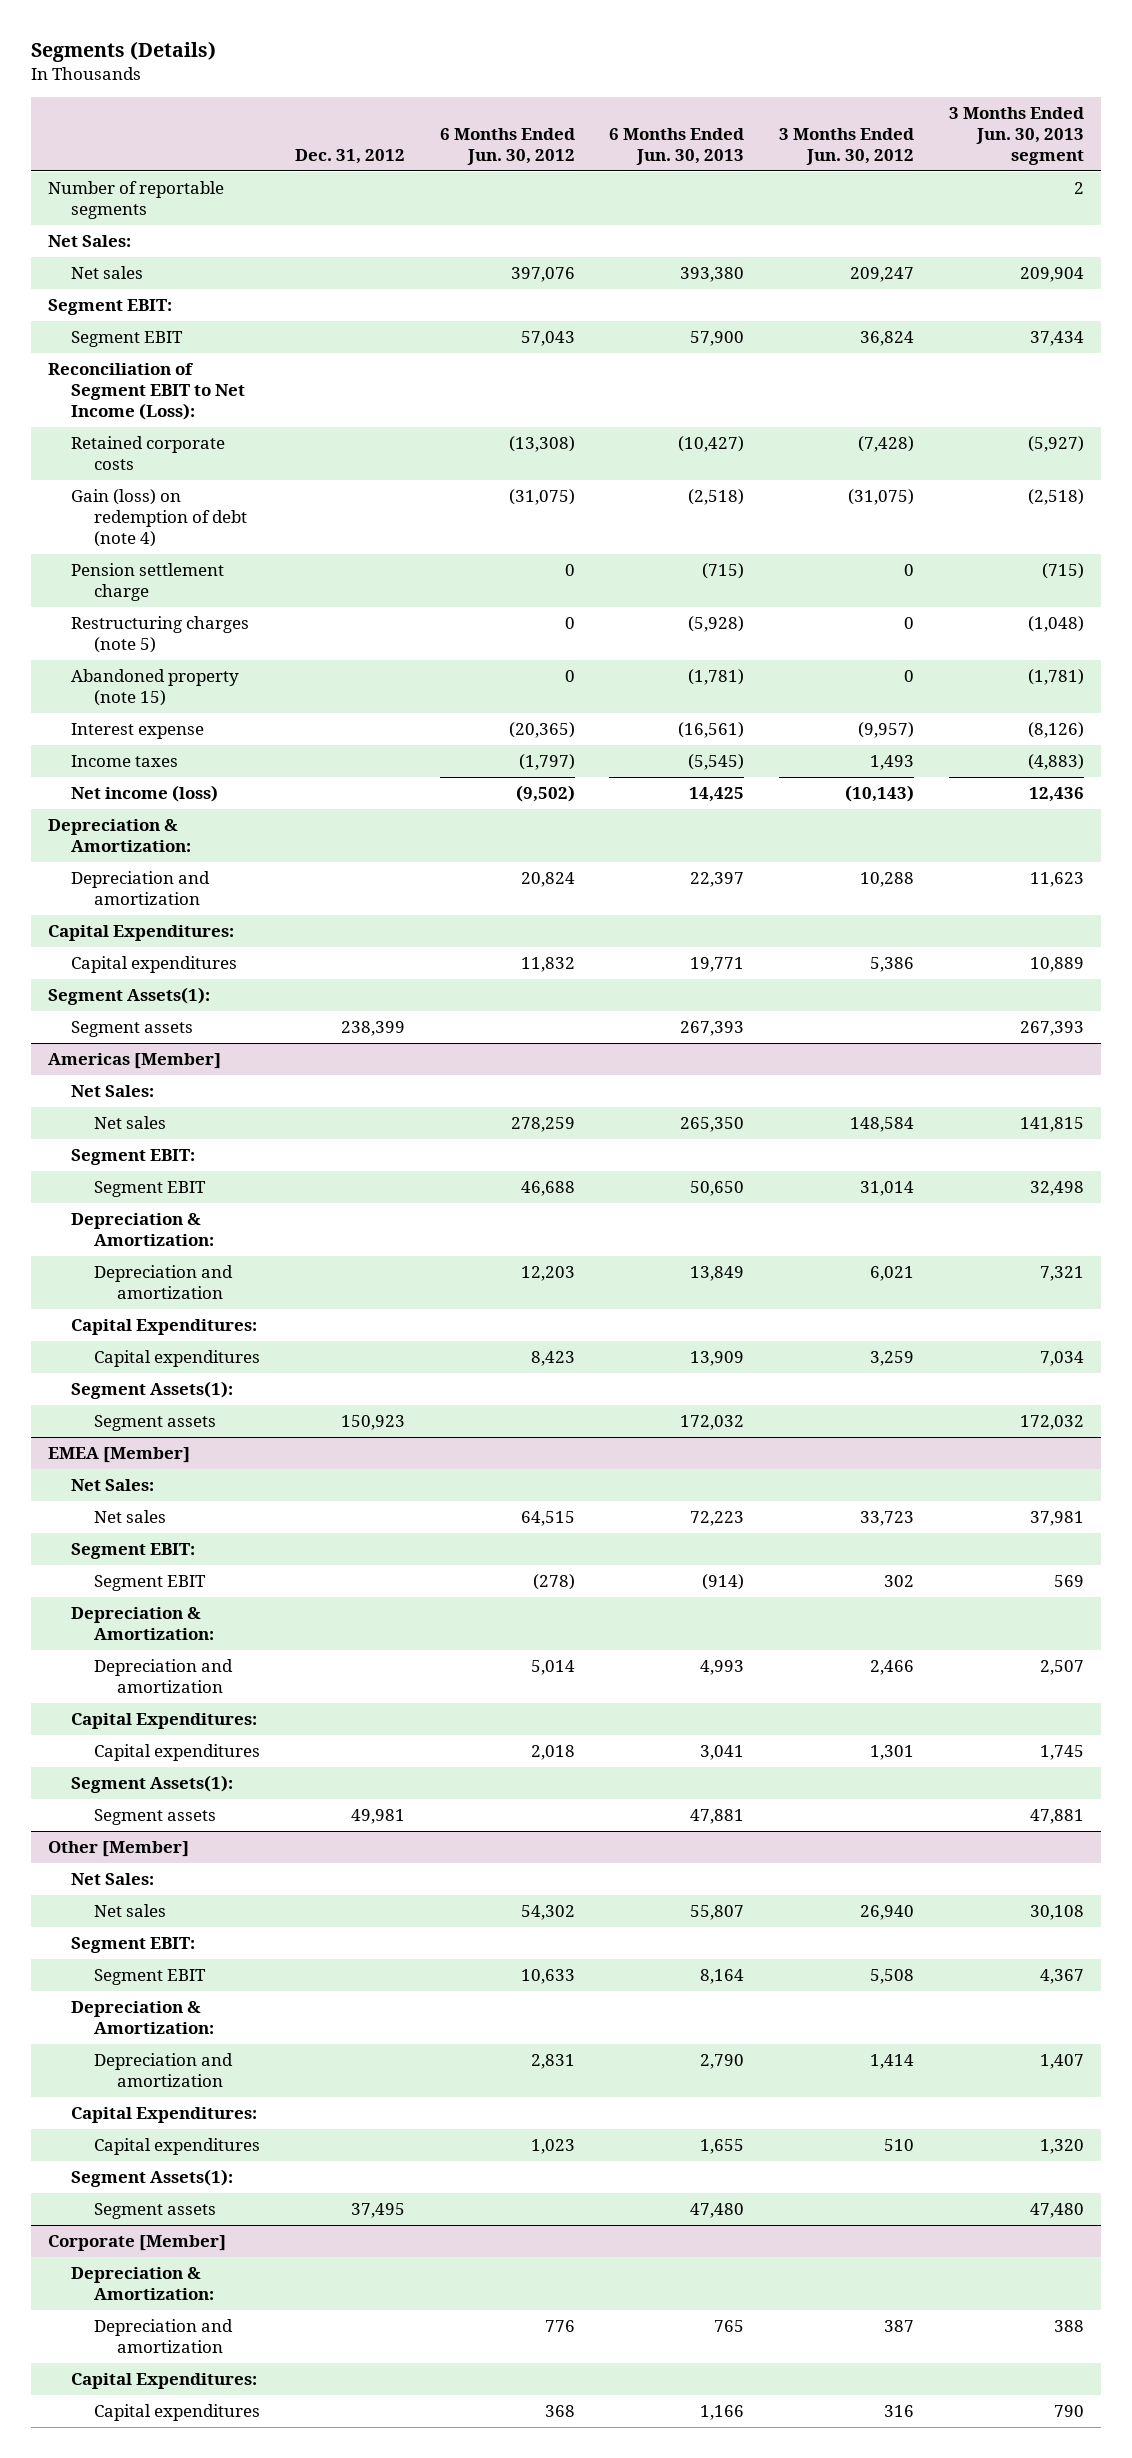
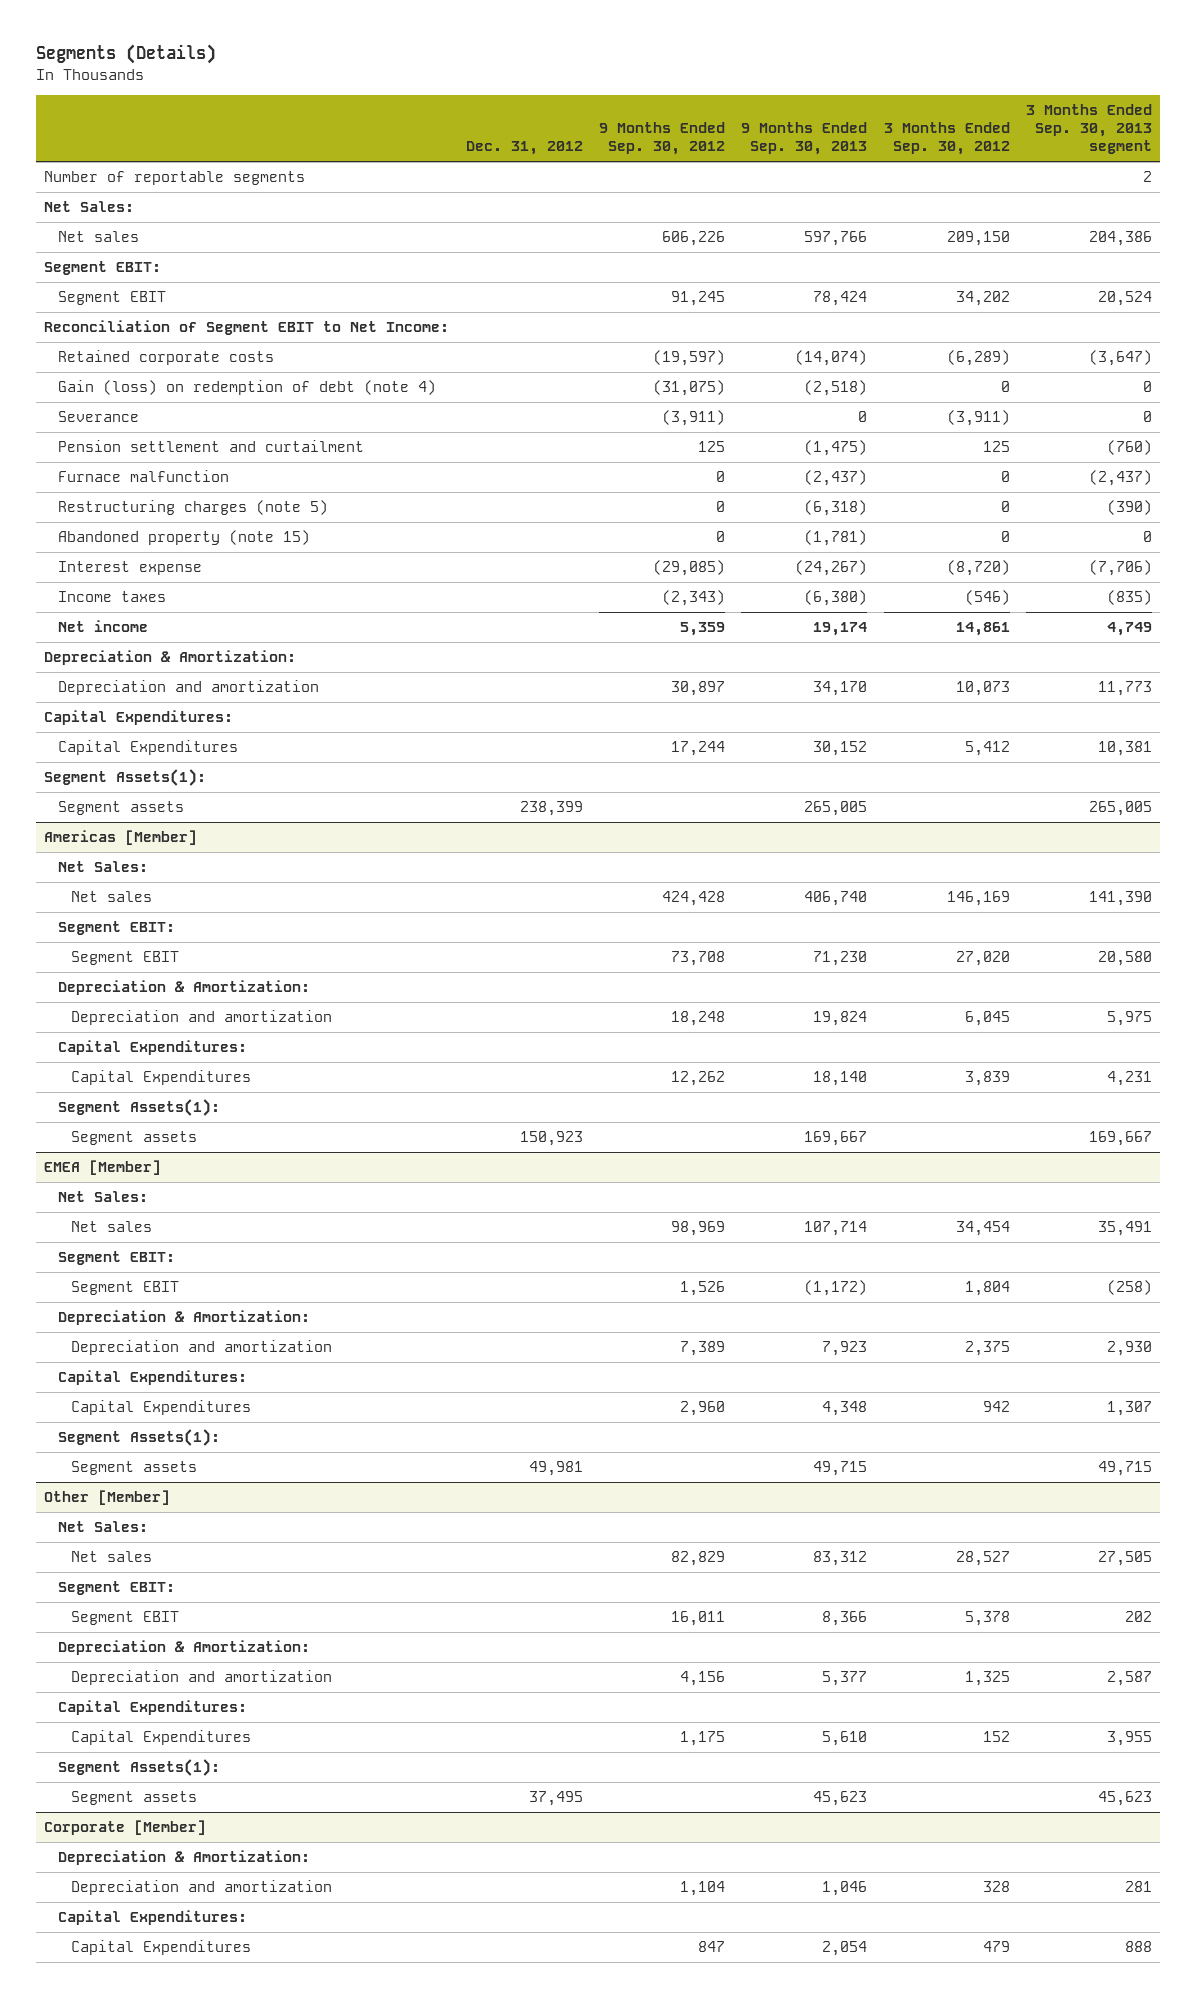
- | Dec. 31, 2012 | 6 Months Ended Jun. 30, 2012 | 6 Months Ended Jun. 30, 2013 | 3 Months Ended Jun. 30, 2012 | 3 Months Ended Jun. 30, 2013 segment
+ | Dec. 31, 2012 | 9 Months Ended Sep. 30, 2012 | 9 Months Ended Sep. 30, 2013 | 3 Months Ended Sep. 30, 2012 | 3 Months Ended Sep. 30, 2013 segment
- Reconciliation of Segment EBIT to Net Income (Loss):
+ Reconciliation of Segment EBIT to Net Income:
- Pension settlement charge | | 0 | (715) | 0 | (715)
+ Severance | | (3,911) | 0 | (3,911) | 0
+ Pension settlement and curtailment | | 125 | (1,475) | 125 | (760)
+ Furnace malfunction | | 0 | (2,437) | 0 | (2,437)
- Net income (loss) | | (9,502) | 14,425 | (10,143) | 12,436
+ Net income | | 5,359 | 19,174 | 14,861 | 4,749
- Capital expenditures | | 11,832 | 19,771 | 5,386 | 10,889
+ Capital Expenditures | | 17,244 | 30,152 | 5,412 | 10,381
@ Americas [Member]
- Capital expenditures | | 8,423 | 13,909 | 3,259 | 7,034
+ Capital Expenditures | | 12,262 | 18,140 | 3,839 | 4,231
@ EMEA [Member]
- Capital expenditures | | 2,018 | 3,041 | 1,301 | 1,745
+ Capital Expenditures | | 2,960 | 4,348 | 942 | 1,307
@ Other [Member]
- Capital expenditures | | 1,023 | 1,655 | 510 | 1,320
+ Capital Expenditures | | 1,175 | 5,610 | 152 | 3,955
@ Corporate [Member]
- Capital expenditures | | 368 | 1,166 | 316 | 790
+ Capital Expenditures | | 847 | 2,054 | 479 | 888

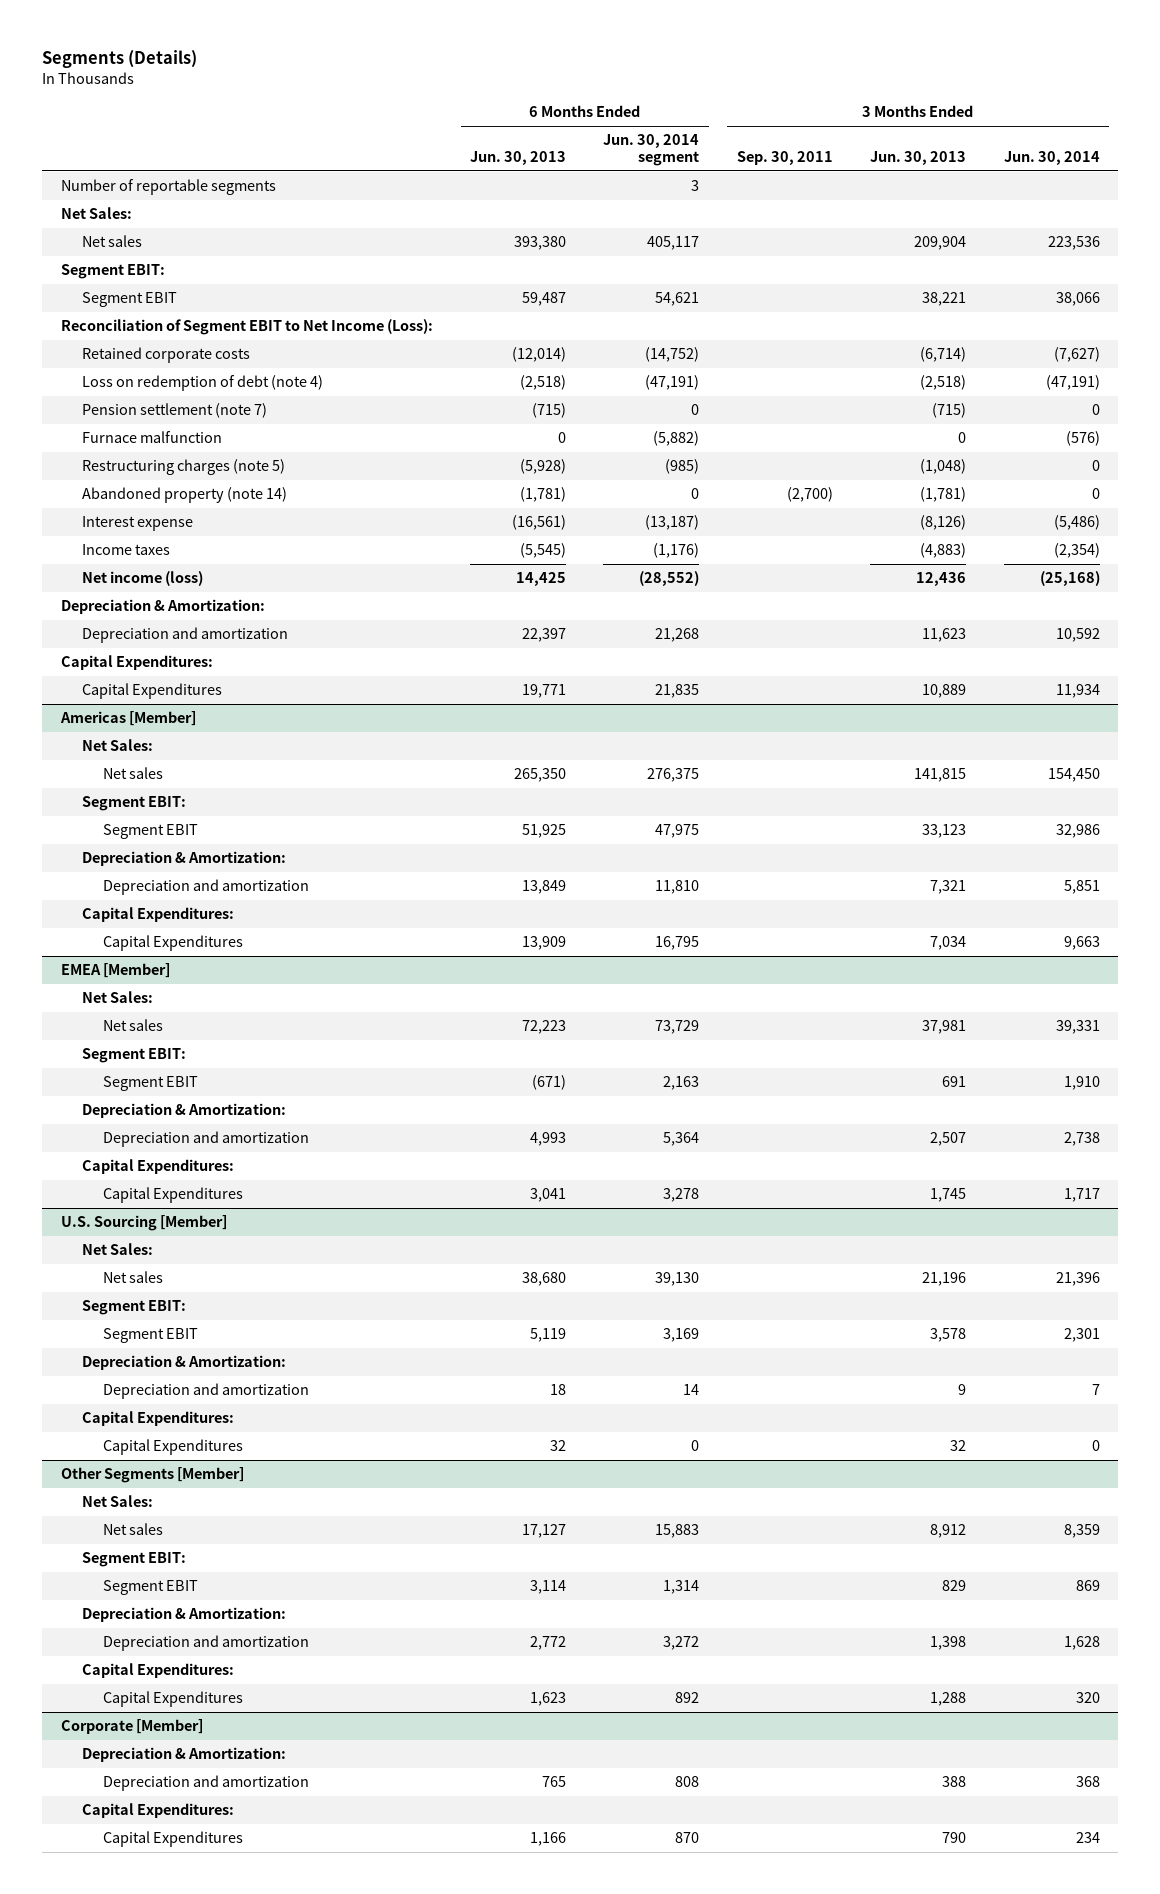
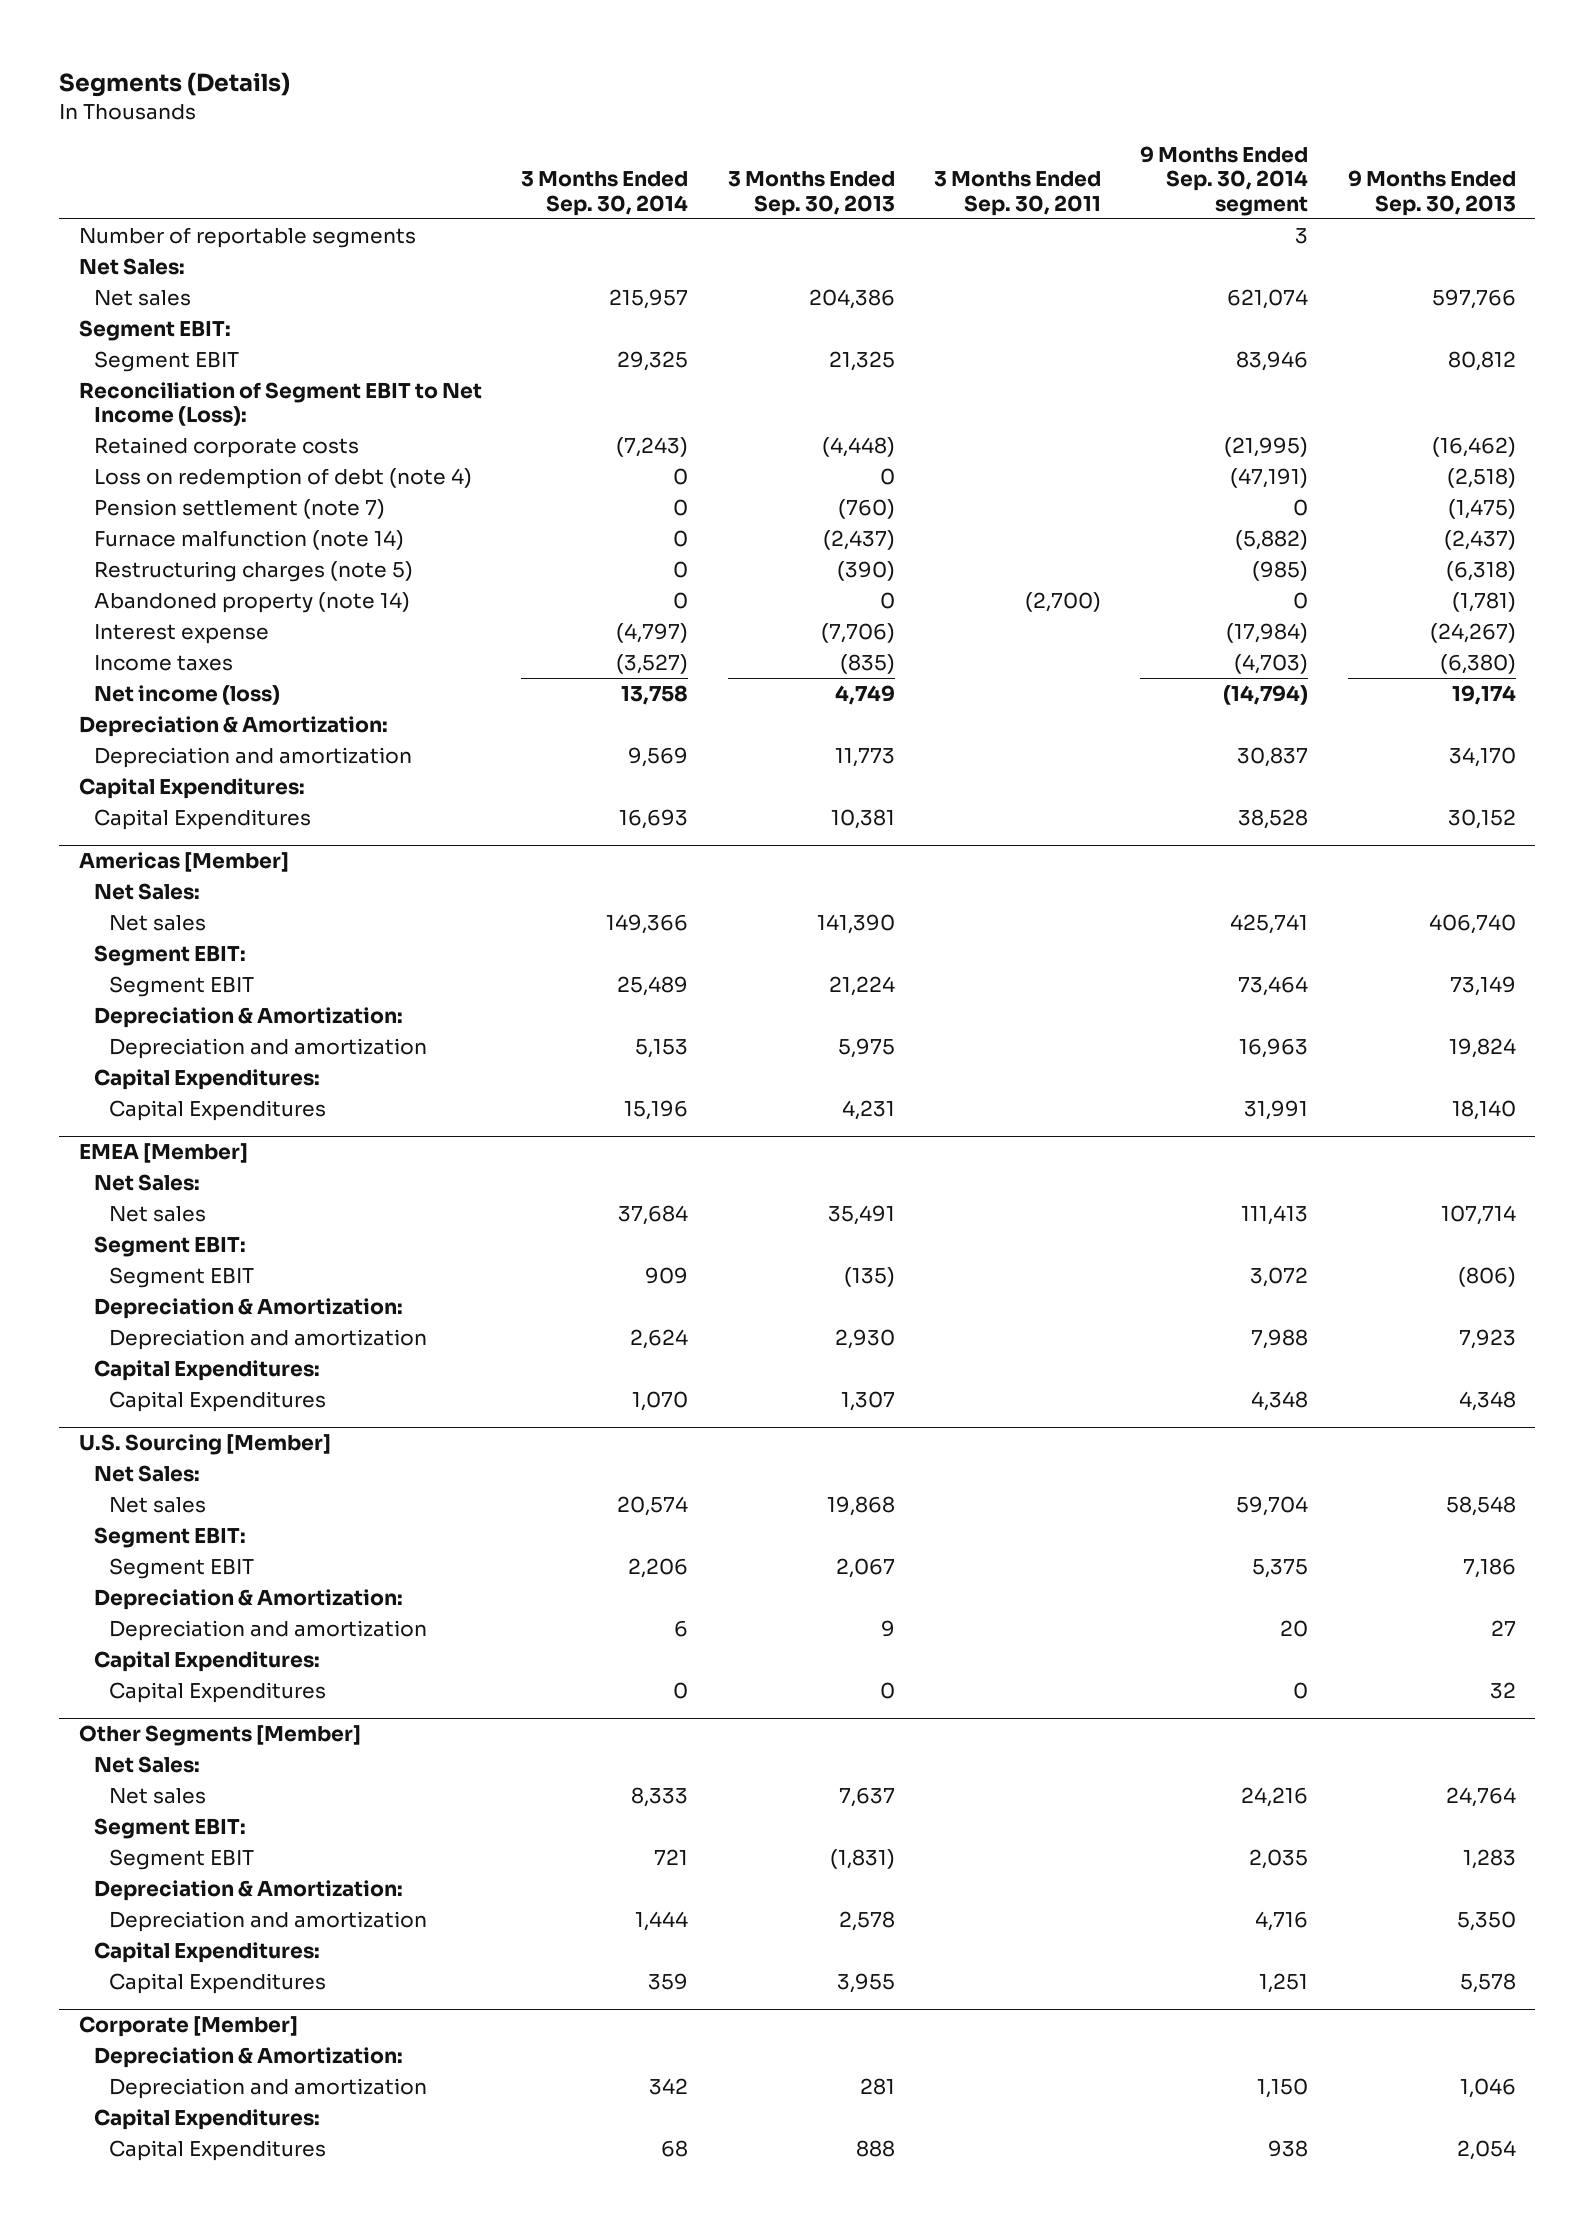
- | 6 Months Ended Jun. 30, 2013 | 6 Months Ended Jun. 30, 2014 segment | 3 Months Ended Sep. 30, 2011 | 3 Months Ended Jun. 30, 2013 | 3 Months Ended Jun. 30, 2014
+ | 3 Months Ended Sep. 30, 2014 | 3 Months Ended Sep. 30, 2013 | 3 Months Ended Sep. 30, 2011 | 9 Months Ended Sep. 30, 2014 segment | 9 Months Ended Sep. 30, 2013
- Furnace malfunction | 0 | (5,882) | | 0 | (576)
+ Furnace malfunction (note 14) | 0 | (2,437) | | (5,882) | (2,437)

